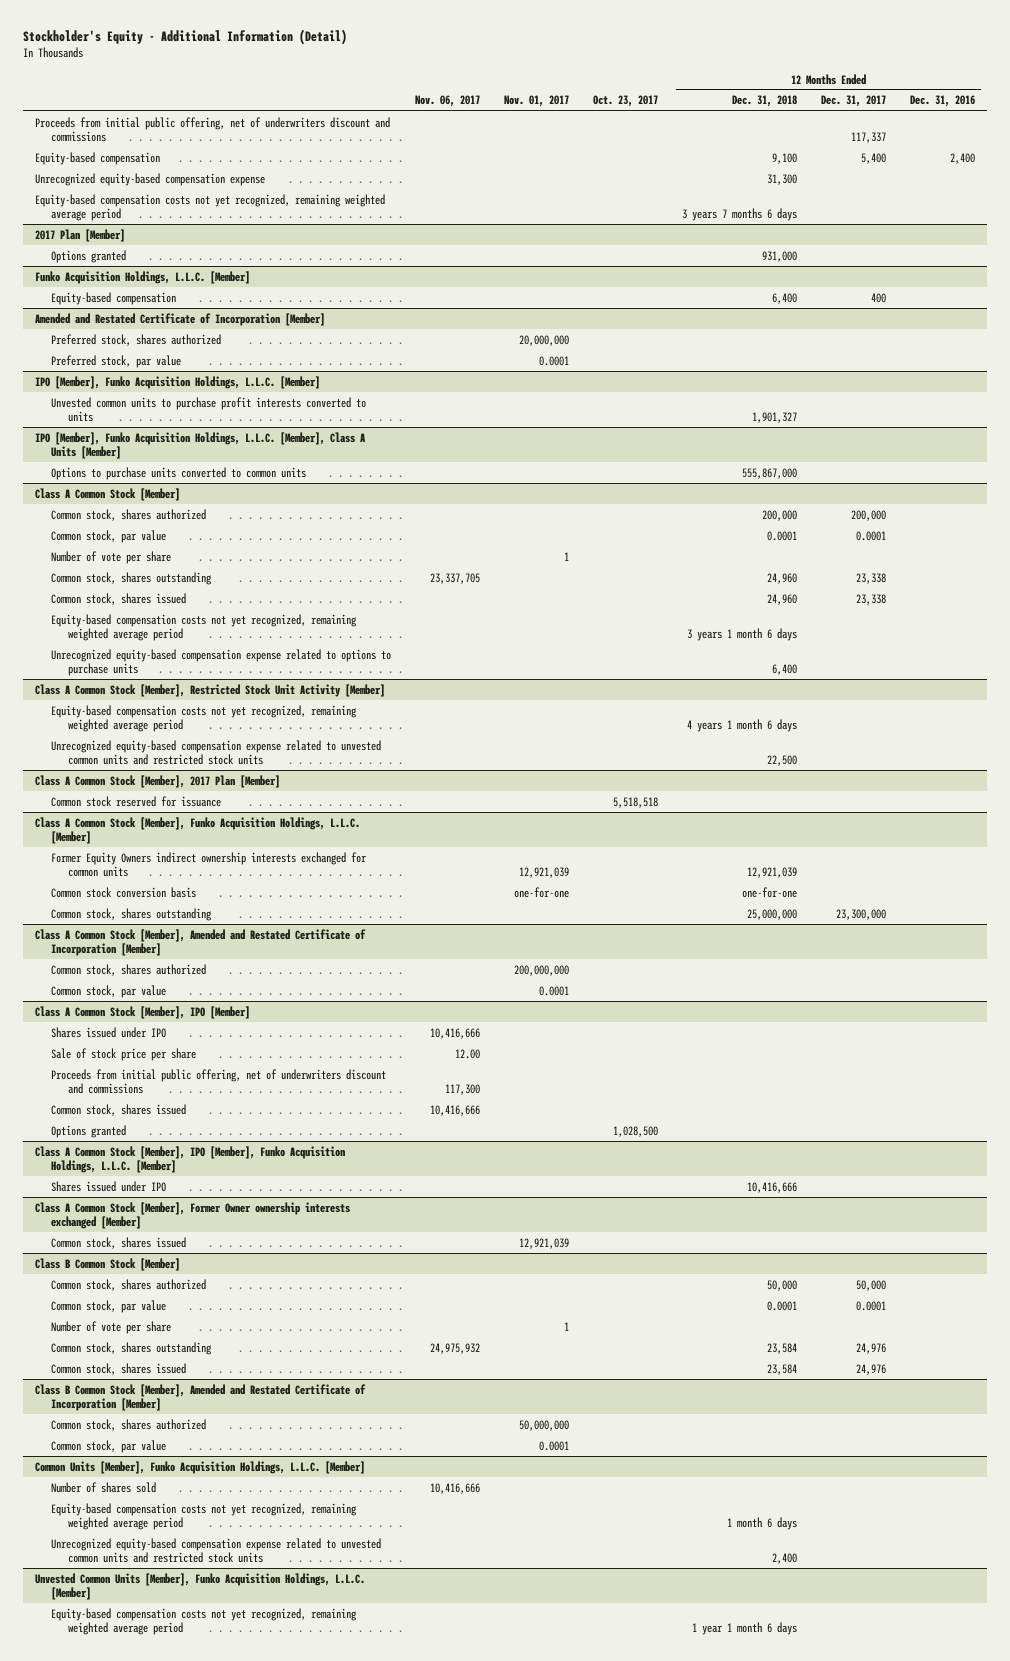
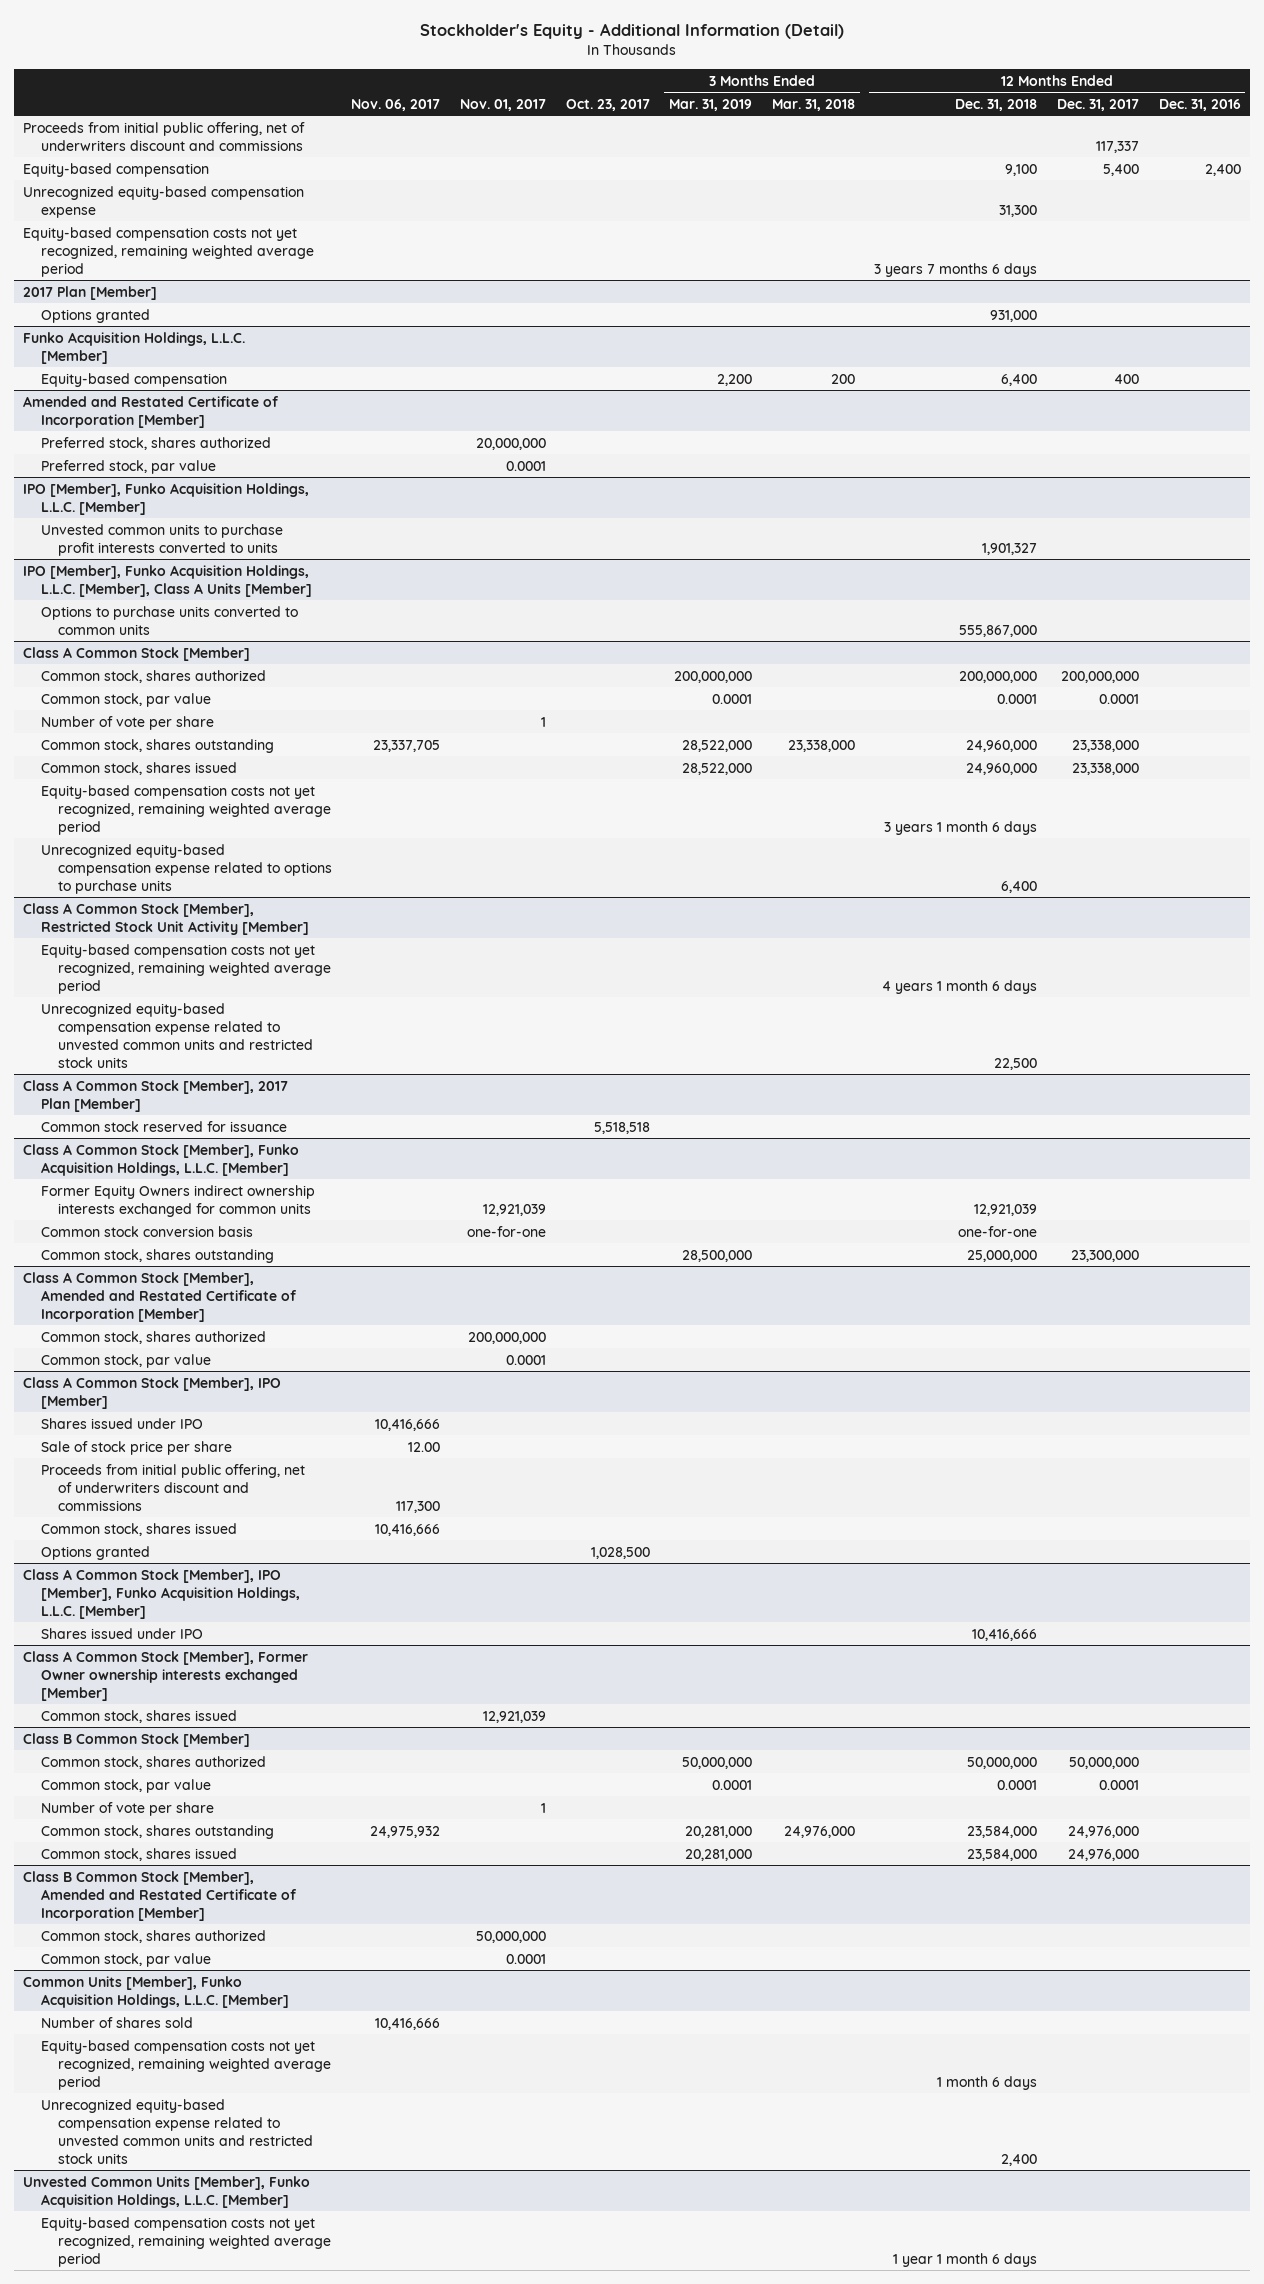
- | Nov. 06, 2017 | Nov. 01, 2017 | Oct. 23, 2017 | 12 Months Ended Dec. 31, 2018 | 12 Months Ended Dec. 31, 2017 | 12 Months Ended Dec. 31, 2016
+ | Nov. 06, 2017 | Nov. 01, 2017 | Oct. 23, 2017 | 3 Months Ended Mar. 31, 2019 | 3 Months Ended Mar. 31, 2018 | 12 Months Ended Dec. 31, 2018 | 12 Months Ended Dec. 31, 2017 | 12 Months Ended Dec. 31, 2016
@ Class A Common Stock [Member]
- Common stock, shares authorized | | | | 200,000 | 200,000 |
+ Common stock, shares authorized | | | | 200,000,000 | | 200,000,000 | 200,000,000 |
- Common stock, shares outstanding | 23,337,705 | | | 24,960 | 23,338 |
- Common stock, shares issued | | | | 24,960 | 23,338 |
+ Common stock, shares outstanding | 23,337,705 | | | 28,522,000 | 23,338,000 | 24,960,000 | 23,338,000 |
+ Common stock, shares issued | | | | 28,522,000 | | 24,960,000 | 23,338,000 |
@ Class B Common Stock [Member]
- Common stock, shares authorized | | | | 50,000 | 50,000 |
+ Common stock, shares authorized | | | | 50,000,000 | | 50,000,000 | 50,000,000 |
- Common stock, shares outstanding | 24,975,932 | | | 23,584 | 24,976 |
- Common stock, shares issued | | | | 23,584 | 24,976 |
+ Common stock, shares outstanding | 24,975,932 | | | 20,281,000 | 24,976,000 | 23,584,000 | 24,976,000 |
+ Common stock, shares issued | | | | 20,281,000 | | 23,584,000 | 24,976,000 |

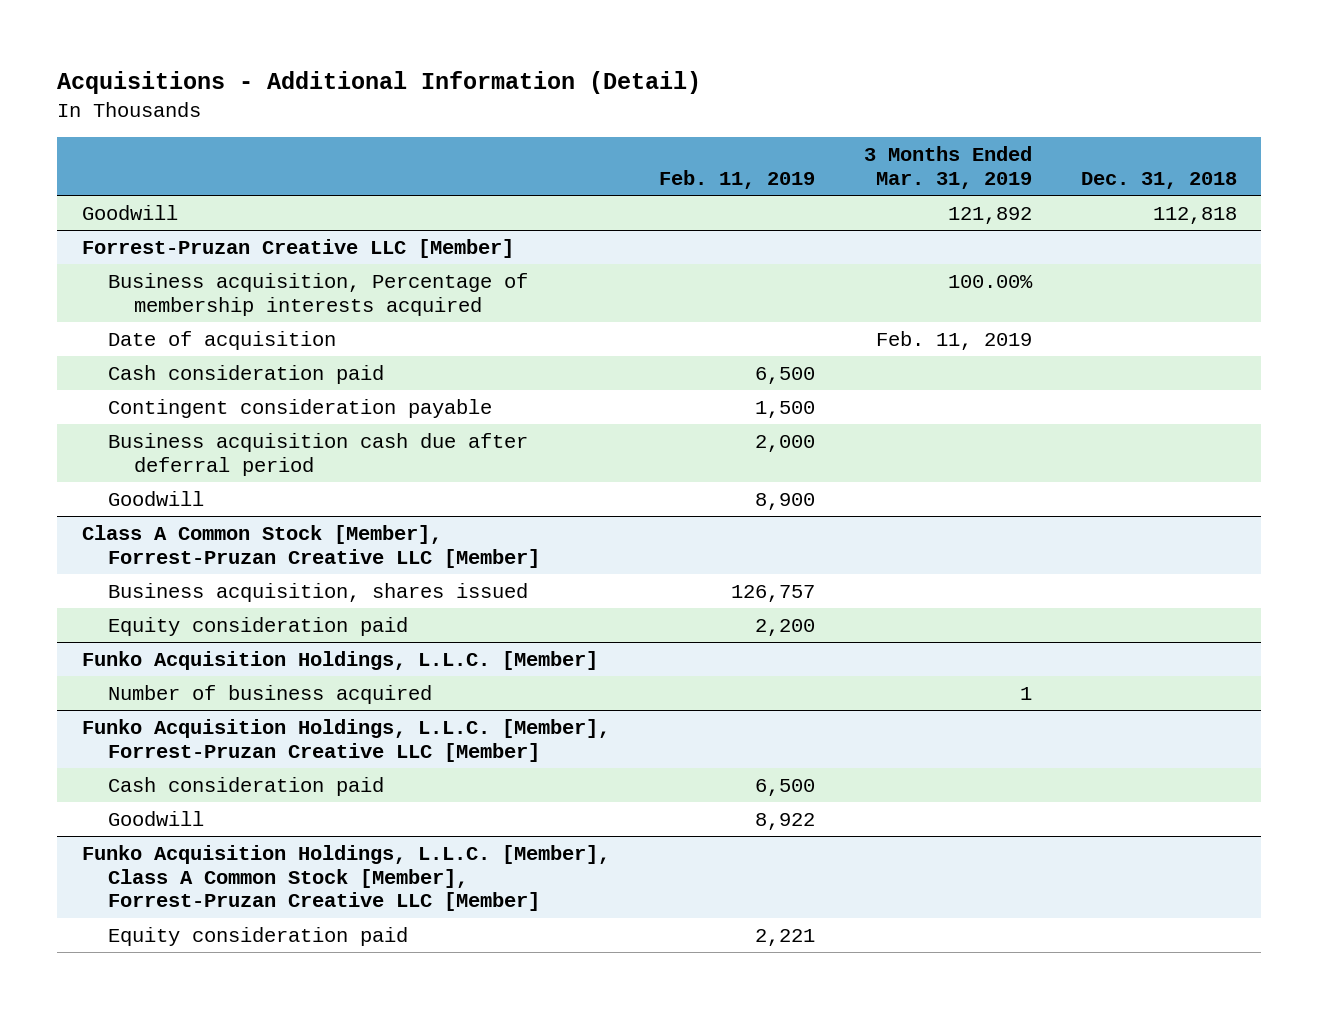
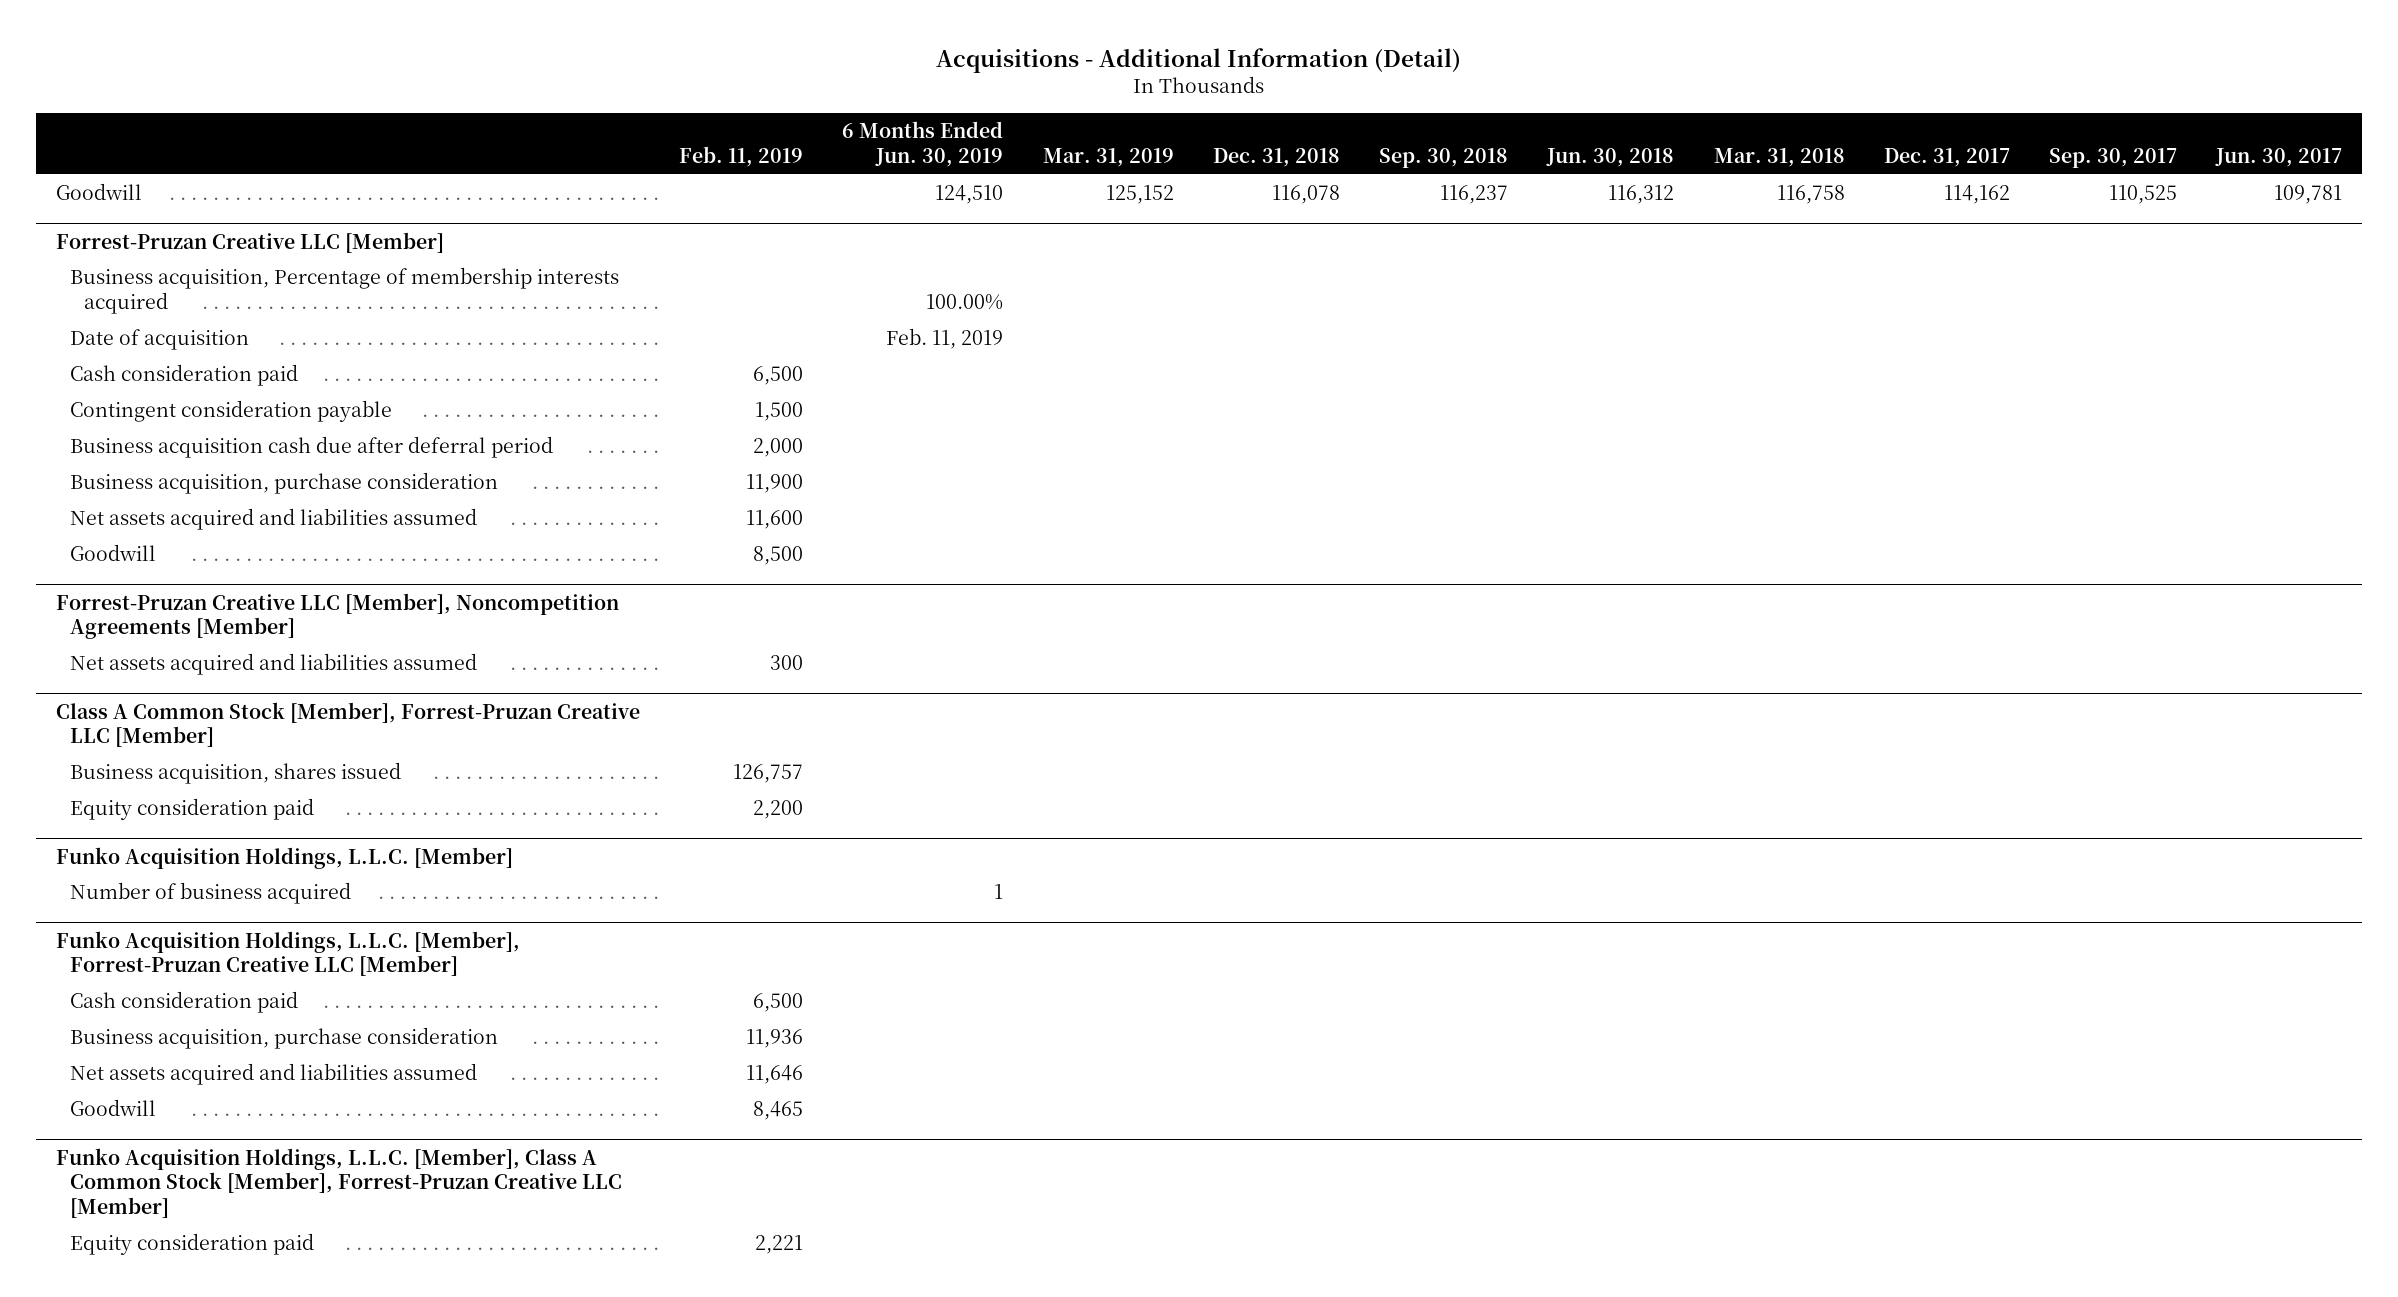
- | Feb. 11, 2019 | 3 Months Ended Mar. 31, 2019 | Dec. 31, 2018
+ | Feb. 11, 2019 | 6 Months Ended Jun. 30, 2019 | Mar. 31, 2019 | Dec. 31, 2018 | Sep. 30, 2018 | Jun. 30, 2018 | Mar. 31, 2018 | Dec. 31, 2017 | Sep. 30, 2017 | Jun. 30, 2017
- Goodwill | | 121,892 | 112,818
+ Goodwill | | 124,510 | 125,152 | 116,078 | 116,237 | 116,312 | 116,758 | 114,162 | 110,525 | 109,781
@ Forrest-Pruzan Creative LLC [Member]
- Goodwill | 8,900 | |
+ Business acquisition, purchase consideration | 11,900 | | | | | | | | |
+ Net assets acquired and liabilities assumed | 11,600 | | | | | | | | |
+ Goodwill | 8,500 | | | | | | | | |
+ Forrest-Pruzan Creative LLC [Member], Noncompetition Agreements [Member]
+ Net assets acquired and liabilities assumed | 300 | | | | | | | | |
@ Funko Acquisition Holdings, L.L.C. [Member], Forrest-Pruzan Creative LLC [Member]
- Goodwill | 8,922 | |
+ Business acquisition, purchase consideration | 11,936 | | | | | | | | |
+ Net assets acquired and liabilities assumed | 11,646 | | | | | | | | |
+ Goodwill | 8,465 | | | | | | | | |

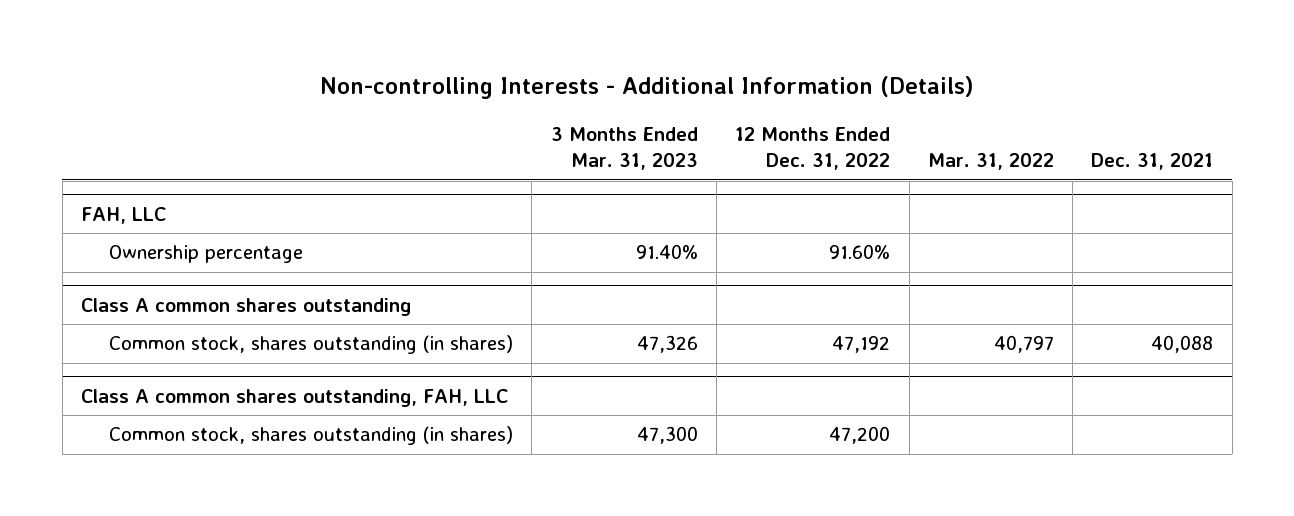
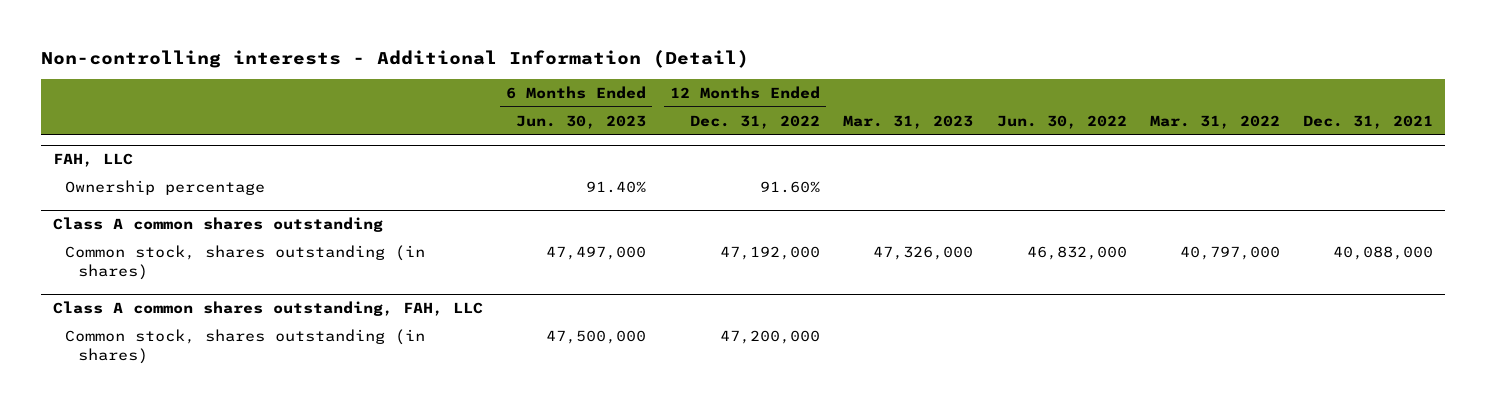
- Non-controlling Interests - Additional Information (Details)
+ Non-controlling interests - Additional Information (Detail)
- | 3 Months Ended Mar. 31, 2023 | 12 Months Ended Dec. 31, 2022 | Mar. 31, 2022 | Dec. 31, 2021
+ | 6 Months Ended Jun. 30, 2023 | 12 Months Ended Dec. 31, 2022 | Mar. 31, 2023 | Jun. 30, 2022 | Mar. 31, 2022 | Dec. 31, 2021
@ Class A common shares outstanding
- Common stock, shares outstanding (in shares) | 47,326 | 47,192 | 40,797 | 40,088
+ Common stock, shares outstanding (in shares) | 47,497,000 | 47,192,000 | 47,326,000 | 46,832,000 | 40,797,000 | 40,088,000
@ Class A common shares outstanding, FAH, LLC
- Common stock, shares outstanding (in shares) | 47,300 | 47,200 | |
+ Common stock, shares outstanding (in shares) | 47,500,000 | 47,200,000 | | | |

